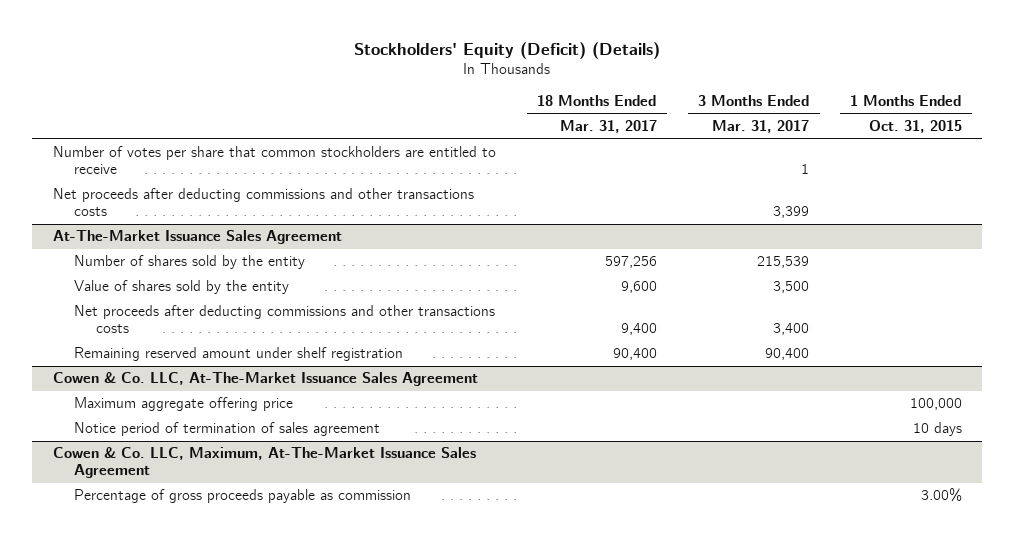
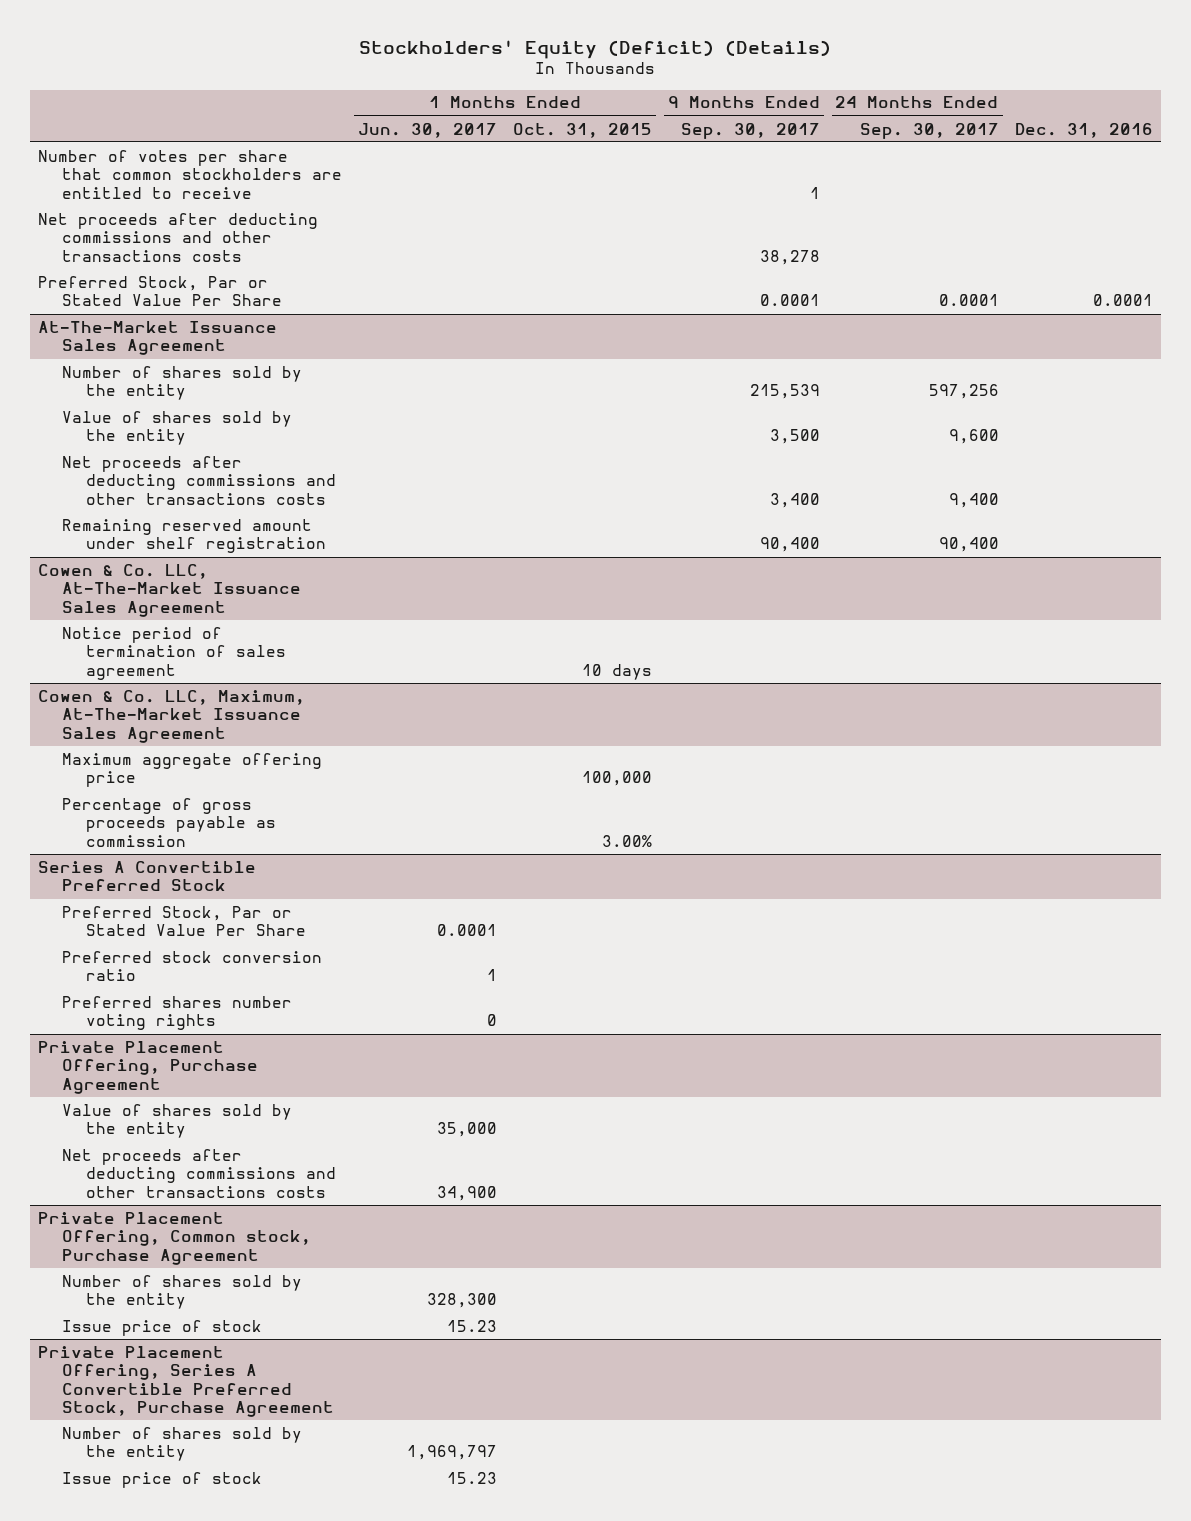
- | 18 Months Ended Mar. 31, 2017 | 3 Months Ended Mar. 31, 2017 | 1 Months Ended Oct. 31, 2015
+ | 1 Months Ended Jun. 30, 2017 | 1 Months Ended Oct. 31, 2015 | 9 Months Ended Sep. 30, 2017 | 24 Months Ended Sep. 30, 2017 | Dec. 31, 2016
+ Preferred Stock, Par or Stated Value Per Share | | | 0.0001 | 0.0001 | 0.0001
@ Cowen & Co. LLC, At-The-Market Issuance Sales Agreement
- Maximum aggregate offering price | | | 100,000
@ Cowen & Co. LLC, Maximum, At-The-Market Issuance Sales Agreement
+ Maximum aggregate offering price | | 100,000 | | |
+ Series A Convertible Preferred Stock
+ Preferred Stock, Par or Stated Value Per Share | 0.0001 | | | |
+ Preferred stock conversion ratio | 1 | | | |
+ Preferred shares number voting rights | 0 | | | |
+ Private Placement Offering, Purchase Agreement
+ Value of shares sold by the entity | 35,000 | | | |
+ Net proceeds after deducting commissions and other transactions costs | 34,900 | | | |
+ Private Placement Offering, Common stock, Purchase Agreement
+ Number of shares sold by the entity | 328,300 | | | |
+ Issue price of stock | 15.23 | | | |
+ Private Placement Offering, Series A Convertible Preferred Stock, Purchase Agreement
+ Number of shares sold by the entity | 1,969,797 | | | |
+ Issue price of stock | 15.23 | | | |

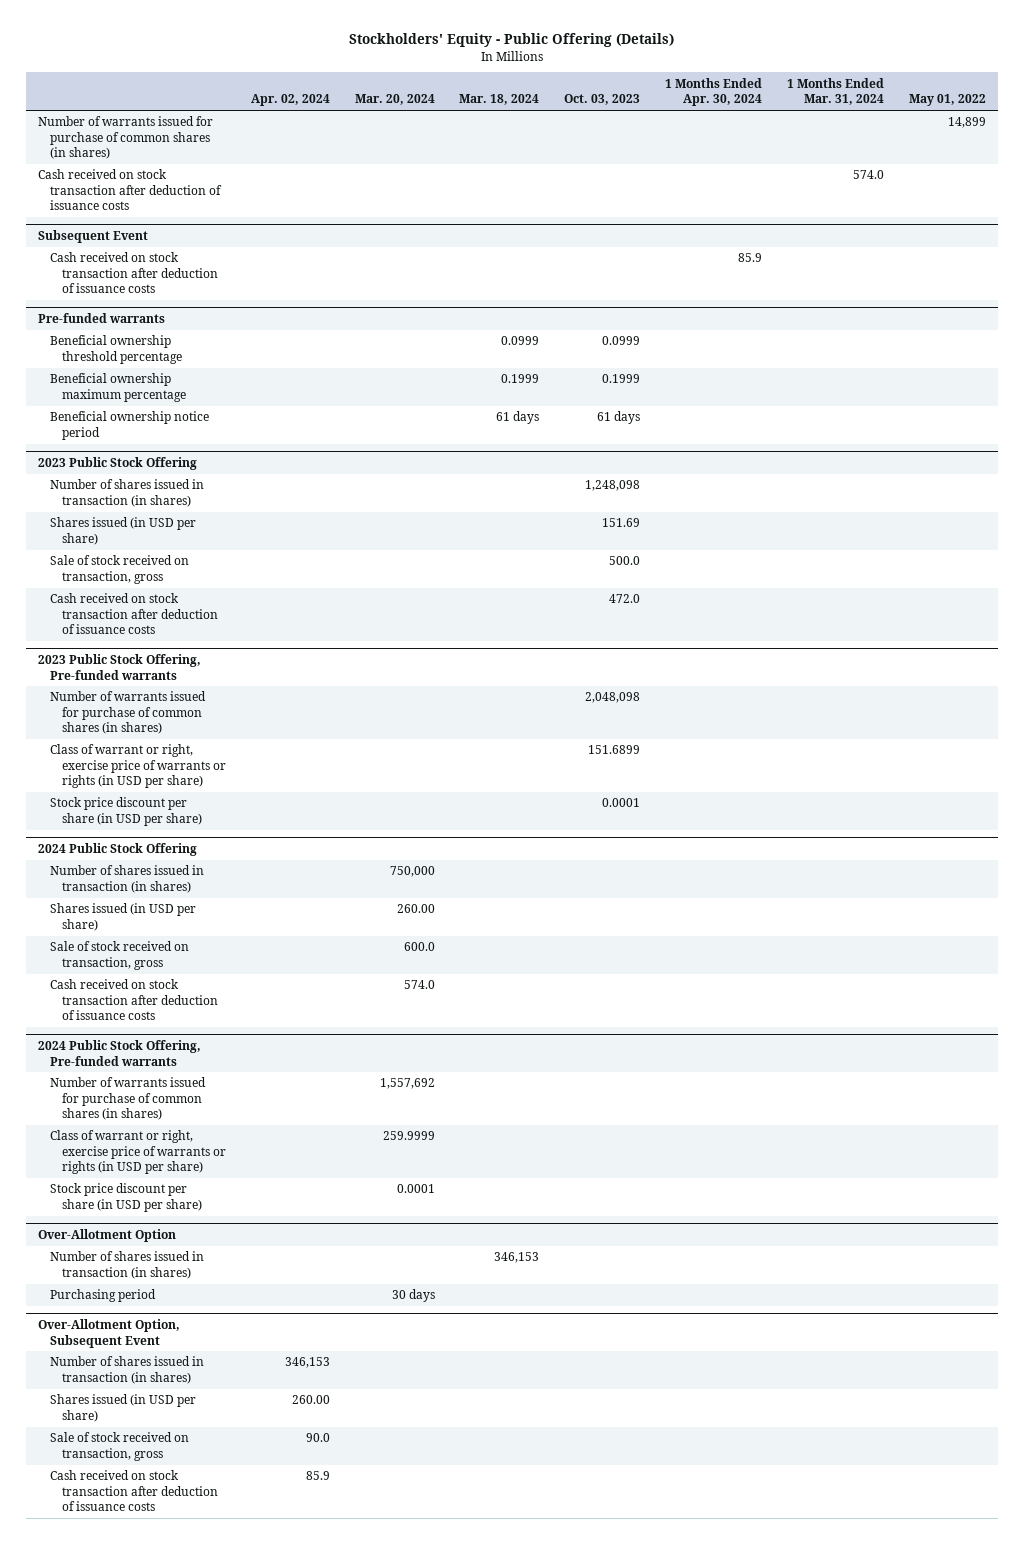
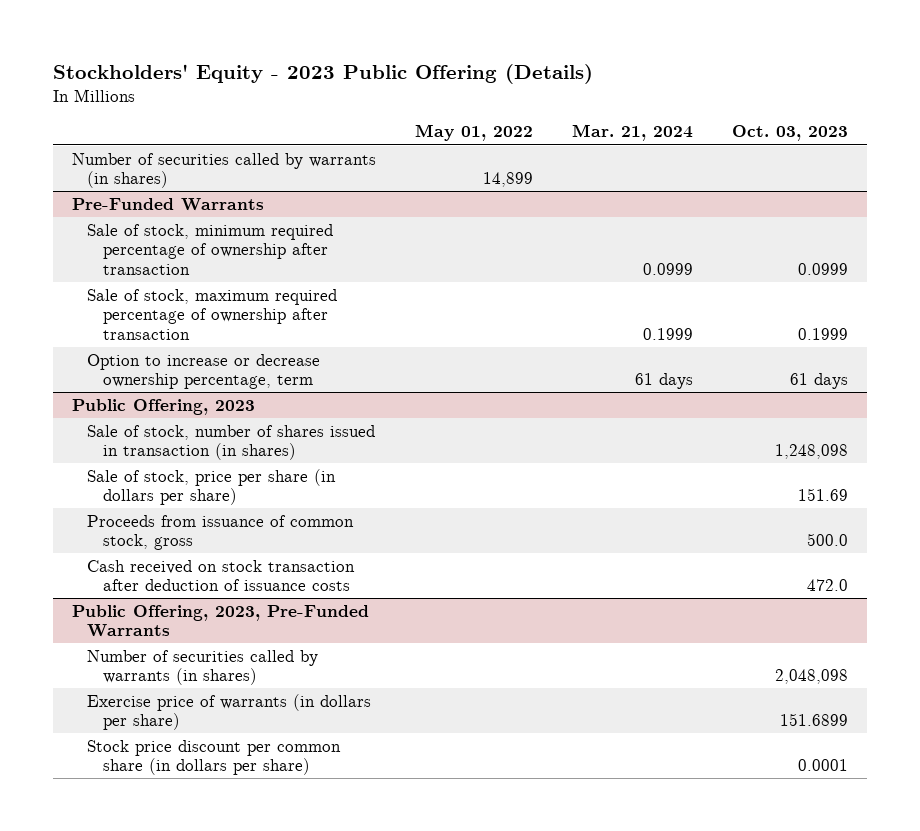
- Stockholders' Equity - Public Offering (Details)
+ Stockholders' Equity - 2023 Public Offering (Details)
- | Apr. 02, 2024 | Mar. 20, 2024 | Mar. 18, 2024 | Oct. 03, 2023 | 1 Months Ended Apr. 30, 2024 | 1 Months Ended Mar. 31, 2024 | May 01, 2022
+ | May 01, 2022 | Mar. 21, 2024 | Oct. 03, 2023
- Number of warrants issued for purchase of common shares (in shares) | | | | | | | 14,899
- Cash received on stock transaction after deduction of issuance costs | | | | | | 574.0 |
- Subsequent Event
- Cash received on stock transaction after deduction of issuance costs | | | | | 85.9 | |
- Pre-funded warrants
- Beneficial ownership threshold percentage | | | 0.0999 | 0.0999 | | |
- Beneficial ownership maximum percentage | | | 0.1999 | 0.1999 | | |
- Beneficial ownership notice period | | | 61 days | 61 days | | |
- 2023 Public Stock Offering
- Number of shares issued in transaction (in shares) | | | | 1,248,098 | | |
- Shares issued (in USD per share) | | | | 151.69 | | |
- Sale of stock received on transaction, gross | | | | 500.0 | | |
+ Number of securities called by warrants (in shares) | 14,899 | |
+ Pre-Funded Warrants
+ Sale of stock, minimum required percentage of ownership after transaction | | 0.0999 | 0.0999
+ Sale of stock, maximum required percentage of ownership after transaction | | 0.1999 | 0.1999
+ Option to increase or decrease ownership percentage, term | | 61 days | 61 days
+ Public Offering, 2023
+ Sale of stock, number of shares issued in transaction (in shares) | | | 1,248,098
+ Sale of stock, price per share (in dollars per share) | | | 151.69
+ Proceeds from issuance of common stock, gross | | | 500.0
- 2023 Public Stock Offering, Pre-funded warrants
- Number of warrants issued for purchase of common shares (in shares) | | | | 2,048,098 | | |
- Class of warrant or right, exercise price of warrants or rights (in USD per share) | | | | 151.6899 | | |
- Stock price discount per share (in USD per share) | | | | 0.0001 | | |
- 2024 Public Stock Offering
- Number of shares issued in transaction (in shares) | | 750,000 | | | | |
- Shares issued (in USD per share) | | 260.00 | | | | |
- Sale of stock received on transaction, gross | | 600.0 | | | | |
- Cash received on stock transaction after deduction of issuance costs | | 574.0 | | | | |
- 2024 Public Stock Offering, Pre-funded warrants
- Number of warrants issued for purchase of common shares (in shares) | | 1,557,692 | | | | |
- Class of warrant or right, exercise price of warrants or rights (in USD per share) | | 259.9999 | | | | |
- Stock price discount per share (in USD per share) | | 0.0001 | | | | |
- Over-Allotment Option
- Number of shares issued in transaction (in shares) | | | 346,153 | | | |
- Purchasing period | | 30 days | | | | |
- Over-Allotment Option, Subsequent Event
- Number of shares issued in transaction (in shares) | 346,153 | | | | | |
- Shares issued (in USD per share) | 260.00 | | | | | |
- Sale of stock received on transaction, gross | 90.0 | | | | | |
- Cash received on stock transaction after deduction of issuance costs | 85.9 | | | | | |
+ Public Offering, 2023, Pre-Funded Warrants
+ Number of securities called by warrants (in shares) | | | 2,048,098
+ Exercise price of warrants (in dollars per share) | | | 151.6899
+ Stock price discount per common share (in dollars per share) | | | 0.0001

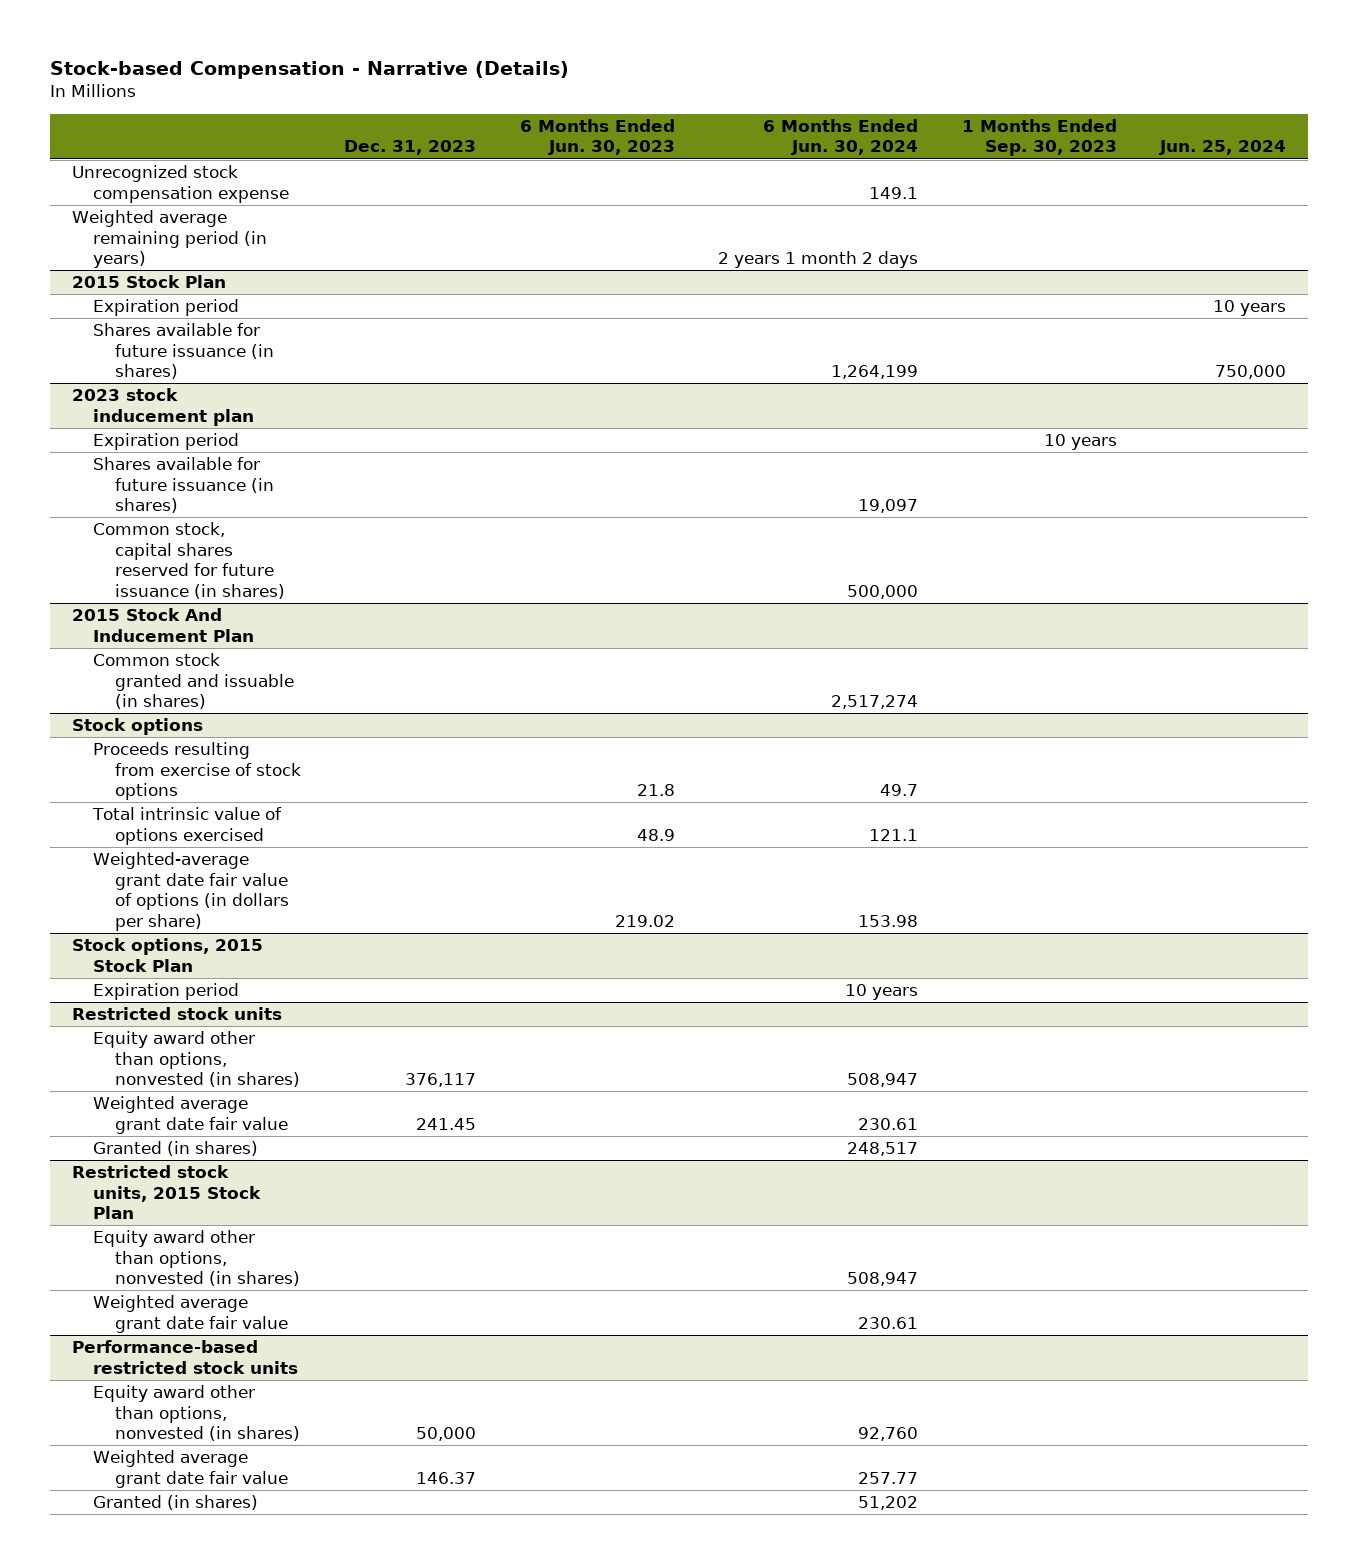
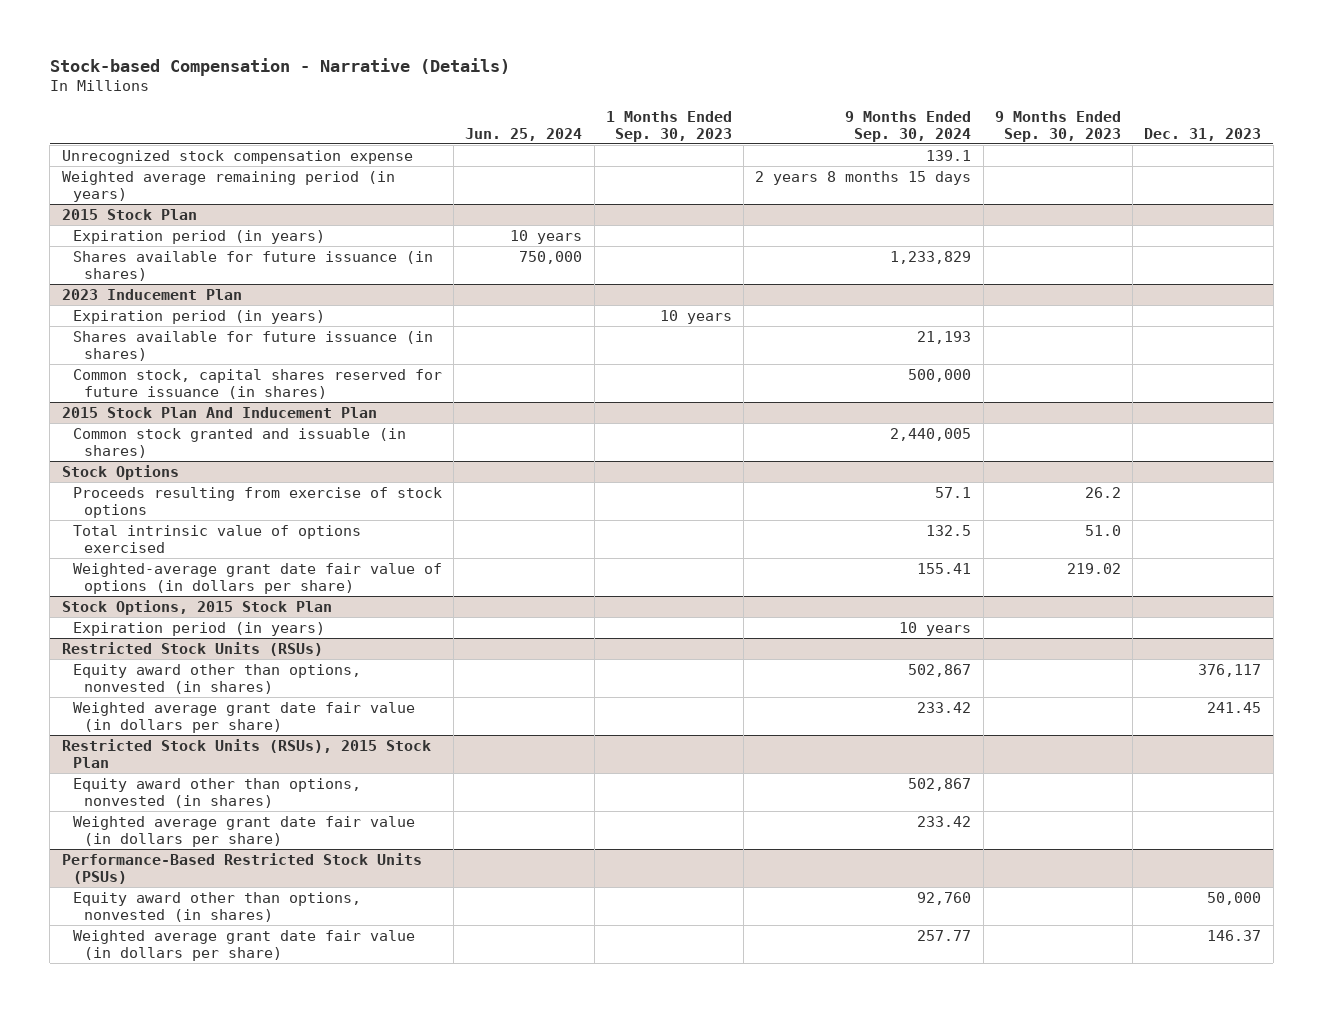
- | Dec. 31, 2023 | 6 Months Ended Jun. 30, 2023 | 6 Months Ended Jun. 30, 2024 | 1 Months Ended Sep. 30, 2023 | Jun. 25, 2024
+ | Jun. 25, 2024 | 1 Months Ended Sep. 30, 2023 | 9 Months Ended Sep. 30, 2024 | 9 Months Ended Sep. 30, 2023 | Dec. 31, 2023
@ 2015 Stock Plan
- Expiration period | | | | | 10 years
+ Expiration period (in years) | 10 years | | | |
- 2023 stock inducement plan
- Expiration period | | | | 10 years |
+ 2023 Inducement Plan
+ Expiration period (in years) | | 10 years | | |
- 2015 Stock And Inducement Plan
+ 2015 Stock Plan And Inducement Plan
- Stock options
+ Stock Options
- Stock options, 2015 Stock Plan
- Expiration period | | | 10 years | |
- Restricted stock units
+ Stock Options, 2015 Stock Plan
+ Expiration period (in years) | | | 10 years | |
+ Restricted Stock Units (RSUs)
- Weighted average grant date fair value | 241.45 | | 230.61 | |
- Granted (in shares) | | | 248,517 | |
- Restricted stock units, 2015 Stock Plan
+ Weighted average grant date fair value (in dollars per share) | | | 233.42 | | 241.45
+ Restricted Stock Units (RSUs), 2015 Stock Plan
- Weighted average grant date fair value | | | 230.61 | |
- Performance-based restricted stock units
+ Weighted average grant date fair value (in dollars per share) | | | 233.42 | |
+ Performance-Based Restricted Stock Units (PSUs)
- Weighted average grant date fair value | 146.37 | | 257.77 | |
- Granted (in shares) | | | 51,202 | |
+ Weighted average grant date fair value (in dollars per share) | | | 257.77 | | 146.37

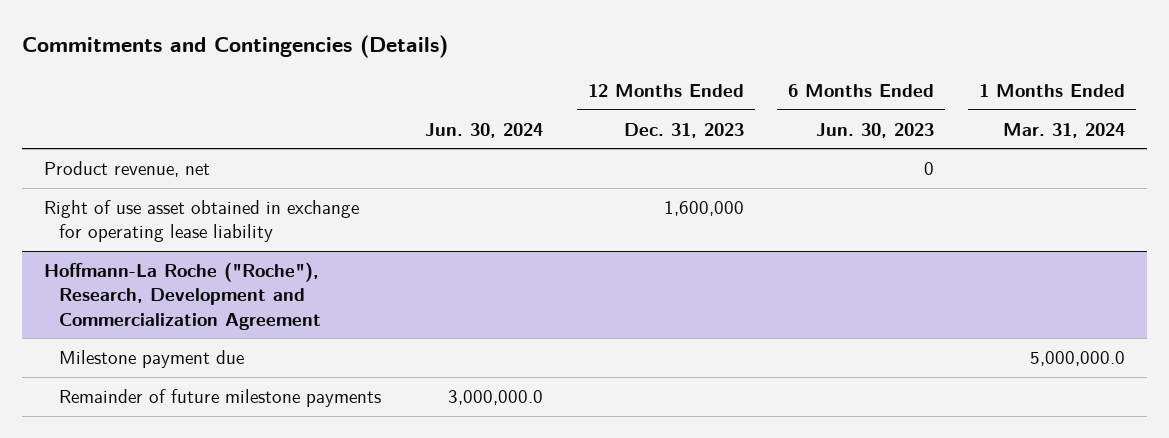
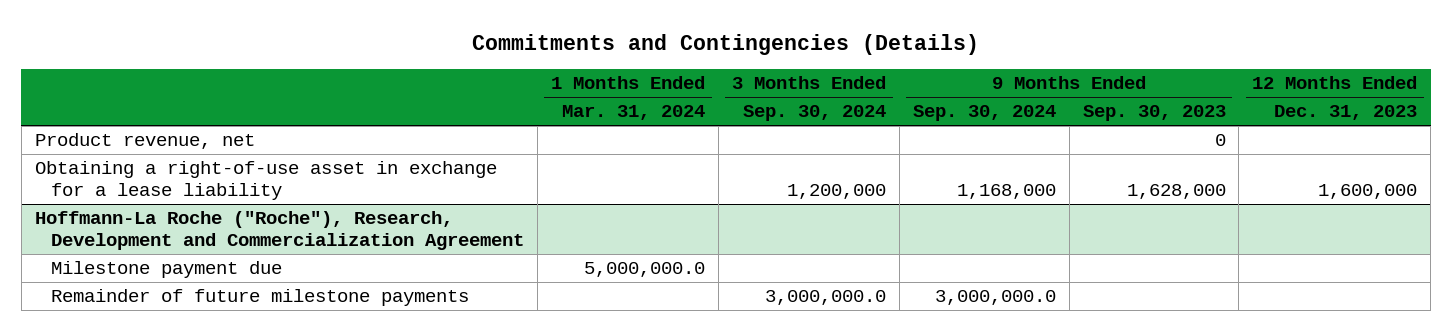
- | Jun. 30, 2024 | 12 Months Ended Dec. 31, 2023 | 6 Months Ended Jun. 30, 2023 | 1 Months Ended Mar. 31, 2024
+ | 1 Months Ended Mar. 31, 2024 | 3 Months Ended Sep. 30, 2024 | 9 Months Ended Sep. 30, 2024 | 9 Months Ended Sep. 30, 2023 | 12 Months Ended Dec. 31, 2023
- Right of use asset obtained in exchange for operating lease liability | | 1,600,000 | |
+ Obtaining a right-of-use asset in exchange for a lease liability | | 1,200,000 | 1,168,000 | 1,628,000 | 1,600,000

